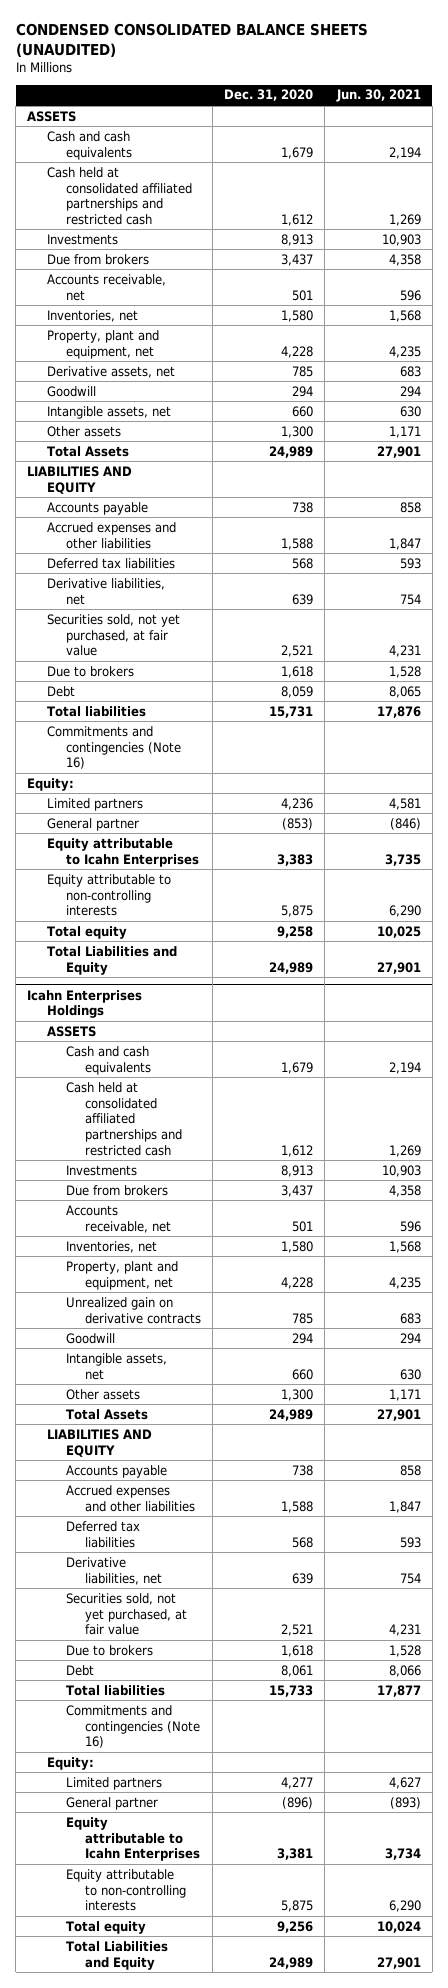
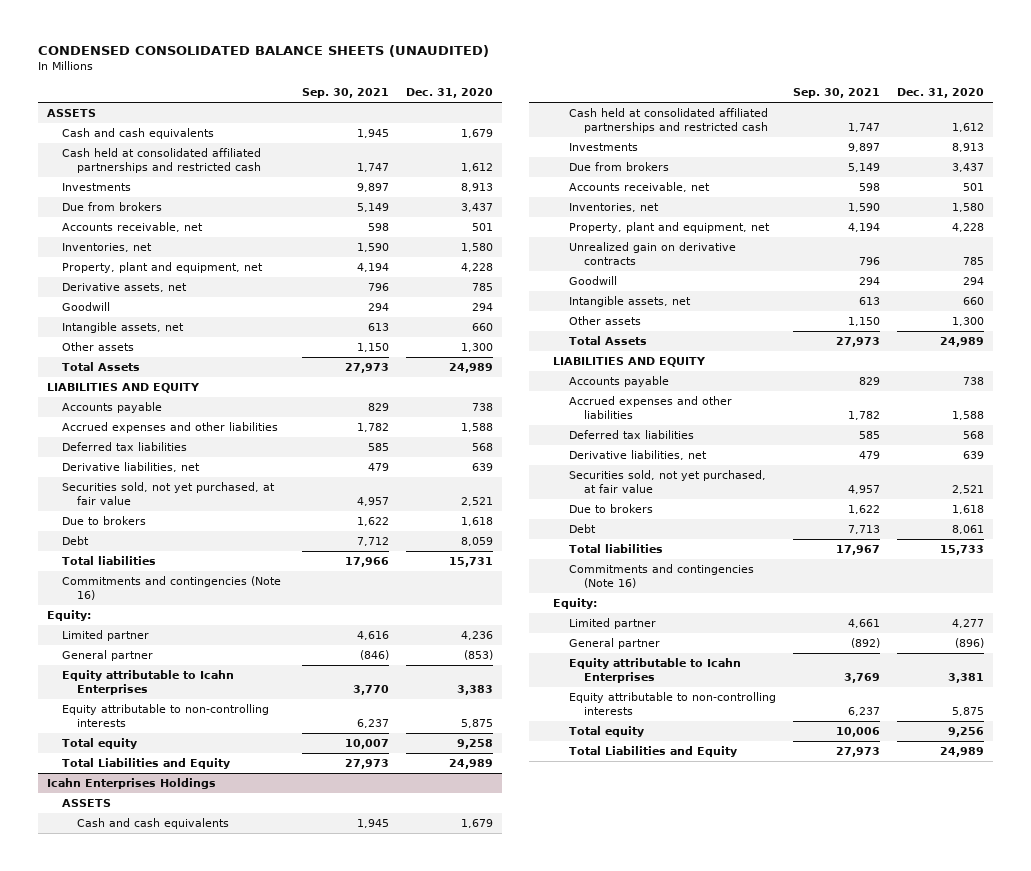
- | Dec. 31, 2020 | Jun. 30, 2021
+ | Sep. 30, 2021 | Dec. 31, 2020
- Limited partners | 4,236 | 4,581
+ Limited partner | 4,616 | 4,236
@ Icahn Enterprises Holdings
- Limited partners | 4,277 | 4,627
+ Limited partner | 4,661 | 4,277

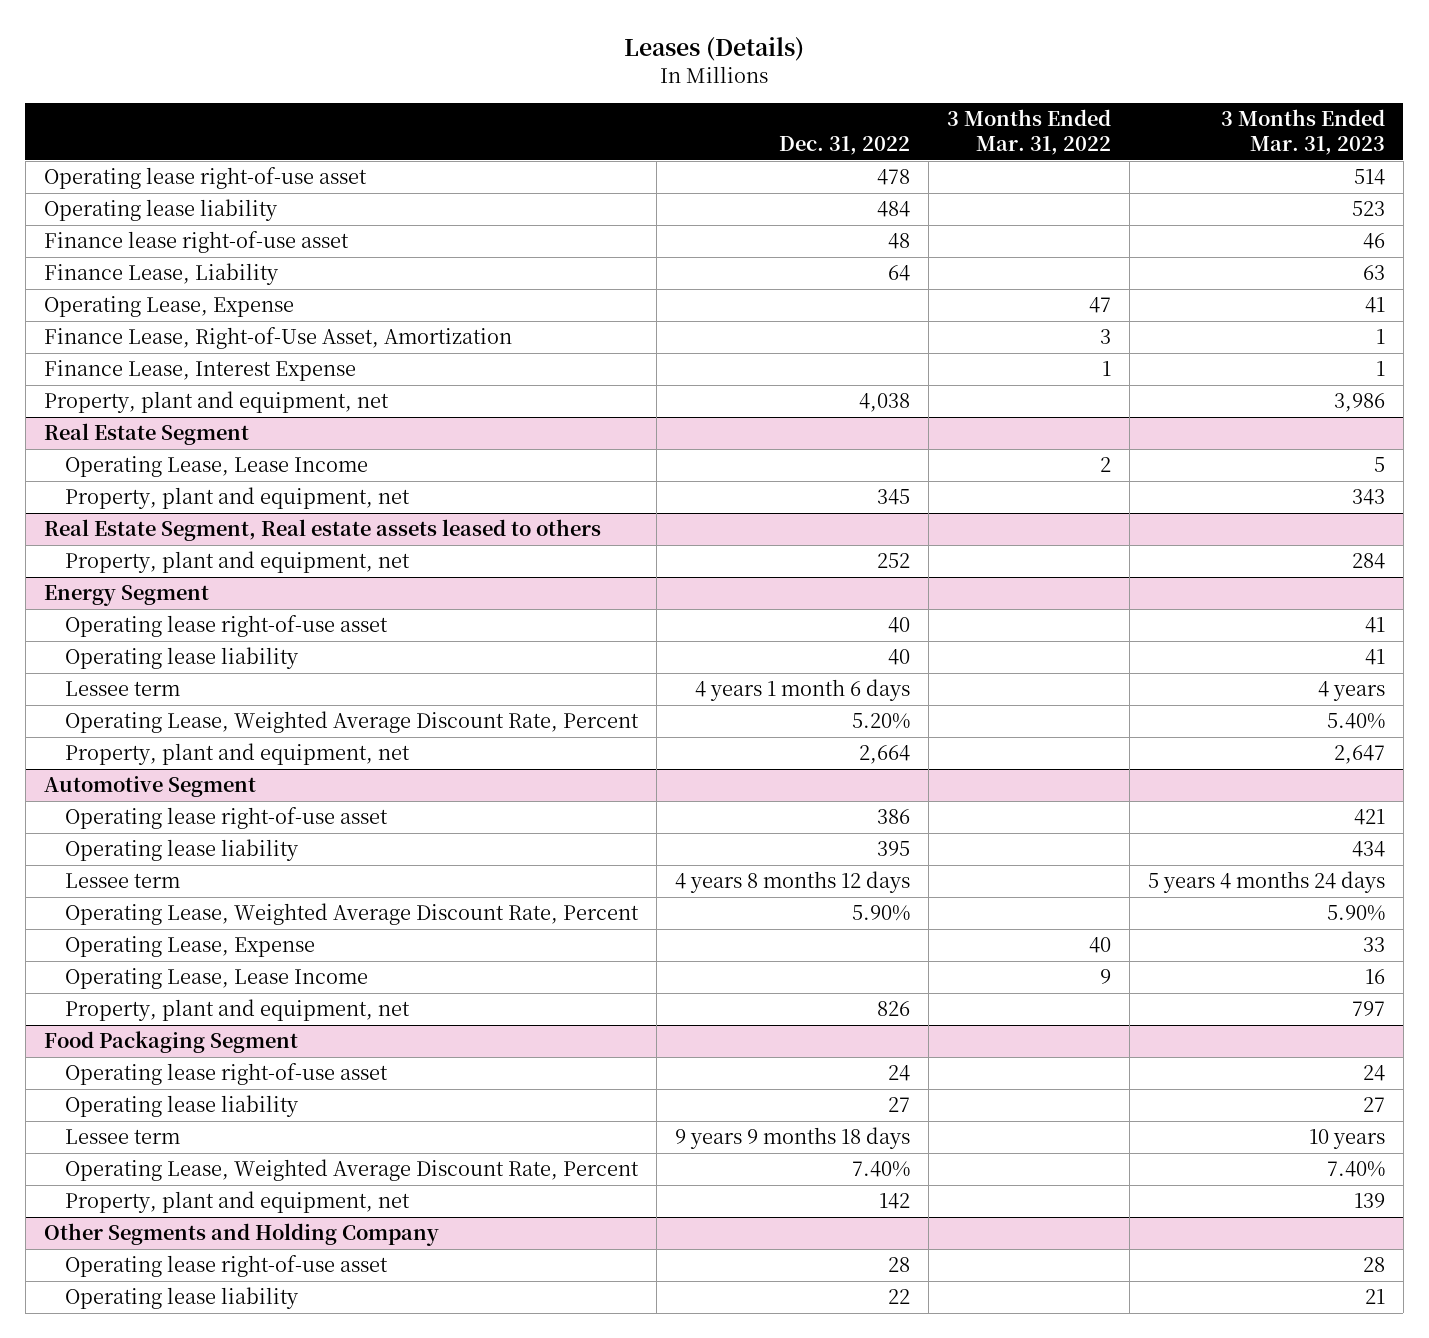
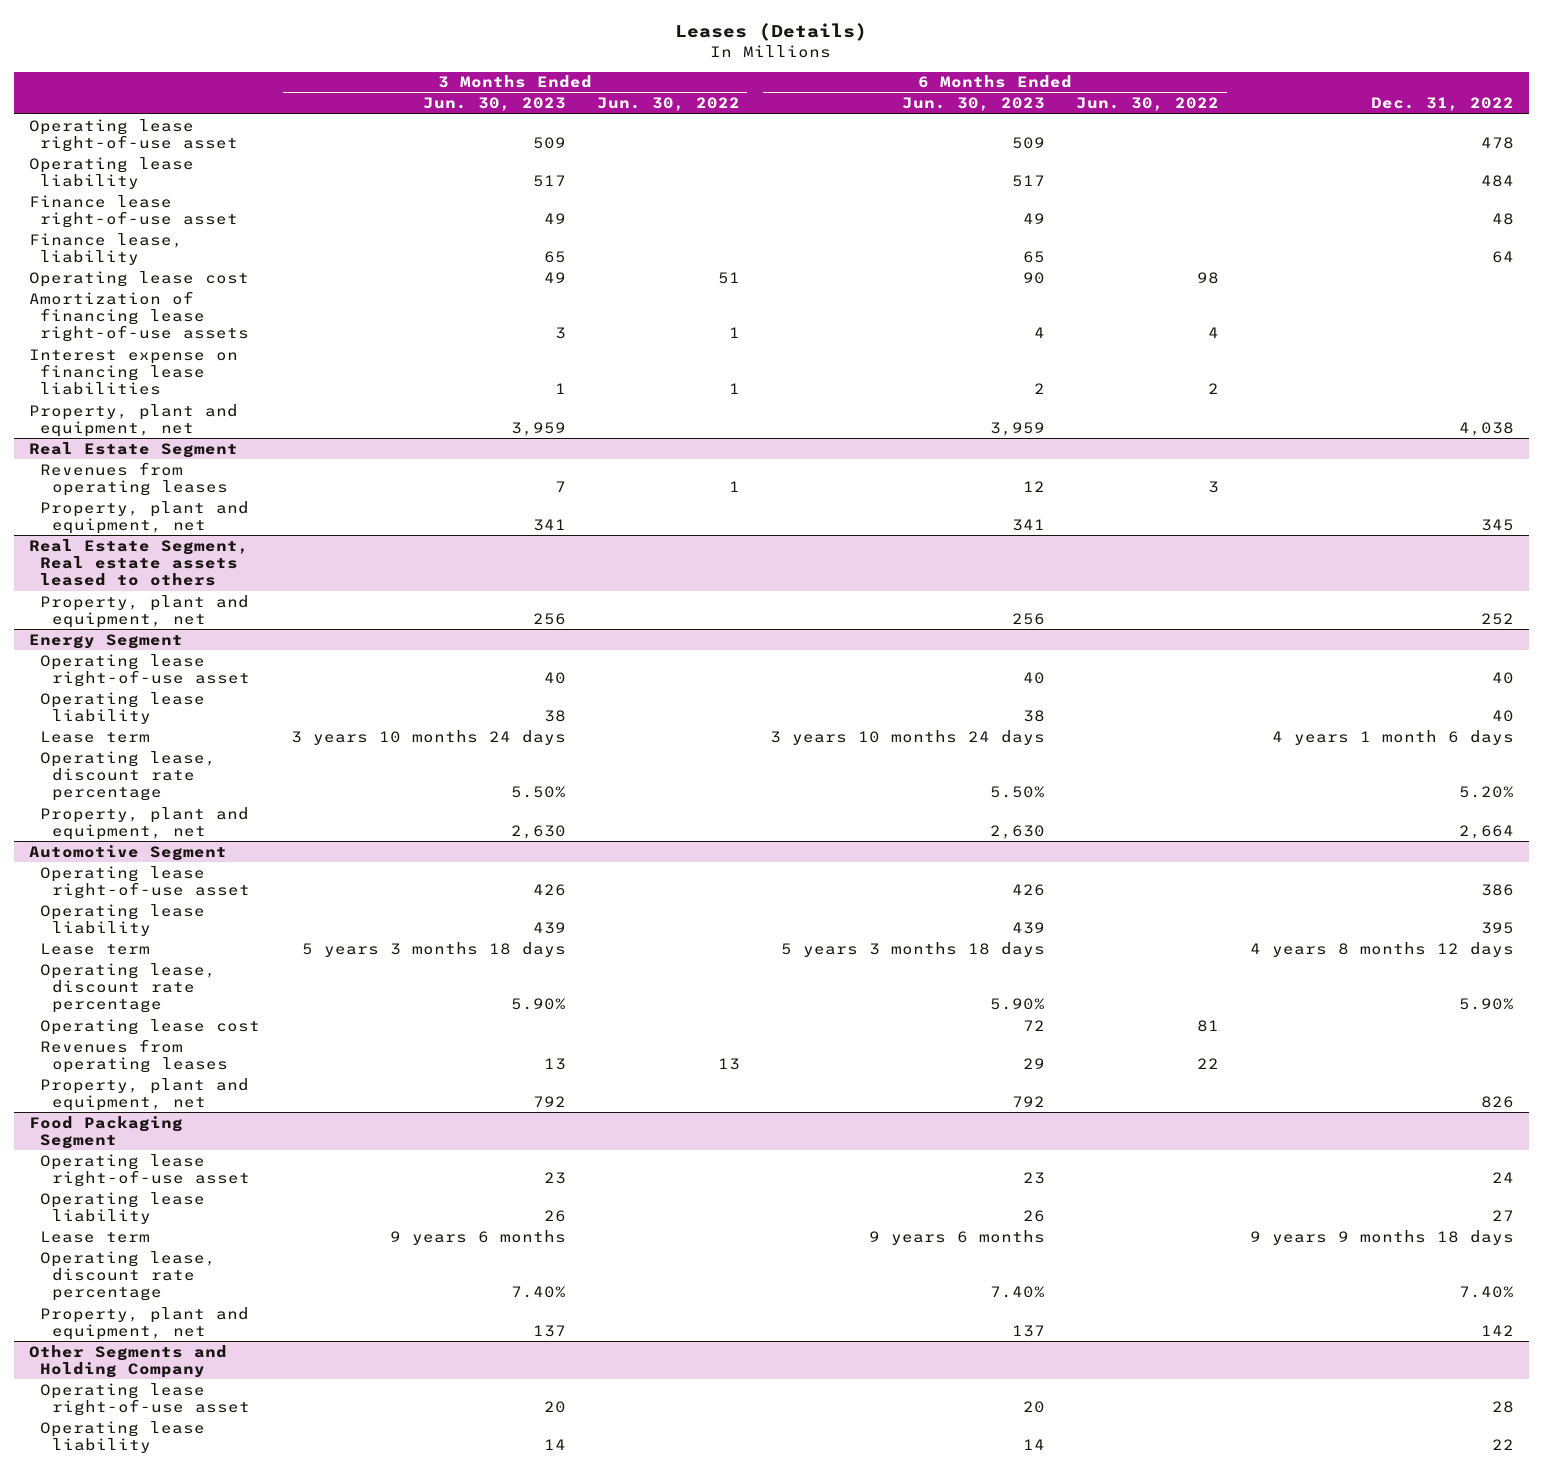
- | Dec. 31, 2022 | 3 Months Ended Mar. 31, 2022 | 3 Months Ended Mar. 31, 2023
+ | 3 Months Ended Jun. 30, 2023 | 3 Months Ended Jun. 30, 2022 | 6 Months Ended Jun. 30, 2023 | 6 Months Ended Jun. 30, 2022 | Dec. 31, 2022
- Finance Lease, Liability | 64 | | 63
- Operating Lease, Expense | | 47 | 41
- Finance Lease, Right-of-Use Asset, Amortization | | 3 | 1
- Finance Lease, Interest Expense | | 1 | 1
+ Finance lease, liability | 65 | | 65 | | 64
+ Operating lease cost | 49 | 51 | 90 | 98 |
+ Amortization of financing lease right-of-use assets | 3 | 1 | 4 | 4 |
+ Interest expense on financing lease liabilities | 1 | 1 | 2 | 2 |
@ Real Estate Segment
- Operating Lease, Lease Income | | 2 | 5
+ Revenues from operating leases | 7 | 1 | 12 | 3 |
@ Energy Segment
- Lessee term | 4 years 1 month 6 days | | 4 years
- Operating Lease, Weighted Average Discount Rate, Percent | 5.20% | | 5.40%
+ Lease term | 3 years 10 months 24 days | | 3 years 10 months 24 days | | 4 years 1 month 6 days
+ Operating lease, discount rate percentage | 5.50% | | 5.50% | | 5.20%
@ Automotive Segment
- Lessee term | 4 years 8 months 12 days | | 5 years 4 months 24 days
- Operating Lease, Weighted Average Discount Rate, Percent | 5.90% | | 5.90%
- Operating Lease, Expense | | 40 | 33
- Operating Lease, Lease Income | | 9 | 16
+ Lease term | 5 years 3 months 18 days | | 5 years 3 months 18 days | | 4 years 8 months 12 days
+ Operating lease, discount rate percentage | 5.90% | | 5.90% | | 5.90%
+ Operating lease cost | | | 72 | 81 |
+ Revenues from operating leases | 13 | 13 | 29 | 22 |
@ Food Packaging Segment
- Lessee term | 9 years 9 months 18 days | | 10 years
- Operating Lease, Weighted Average Discount Rate, Percent | 7.40% | | 7.40%
+ Lease term | 9 years 6 months | | 9 years 6 months | | 9 years 9 months 18 days
+ Operating lease, discount rate percentage | 7.40% | | 7.40% | | 7.40%

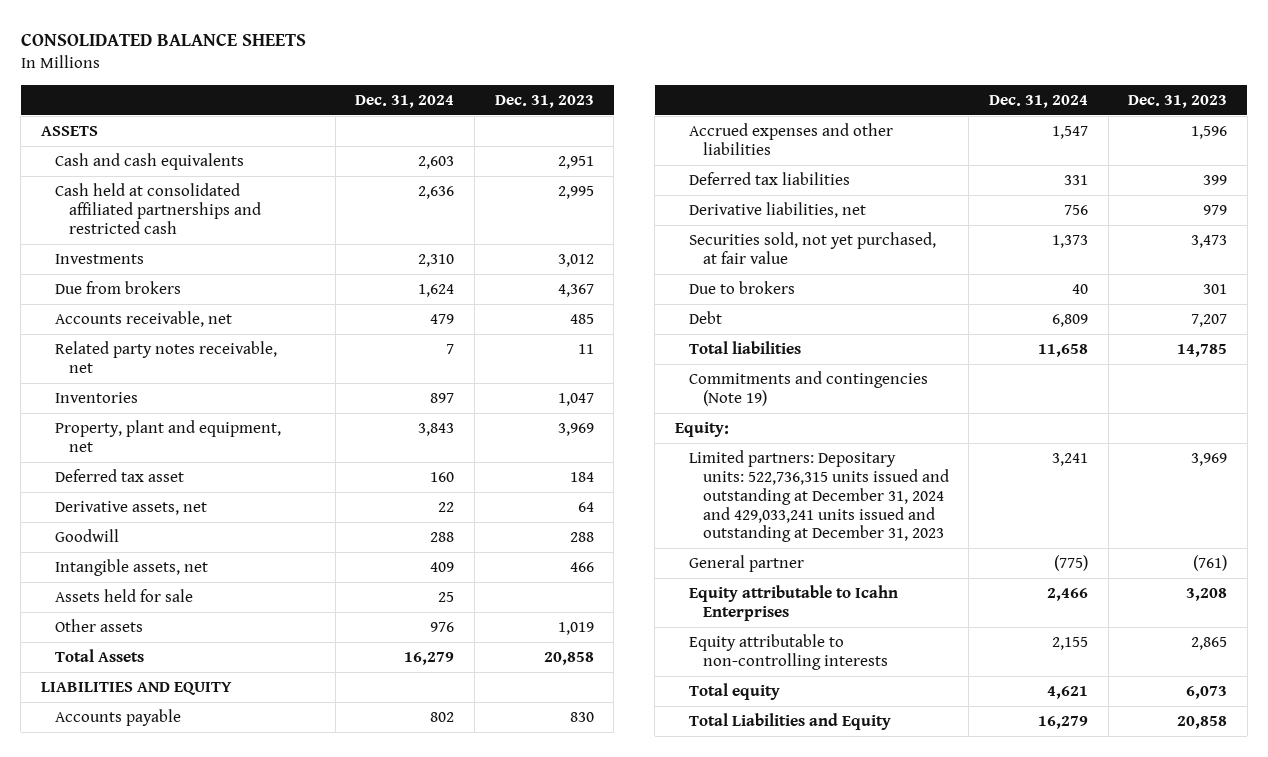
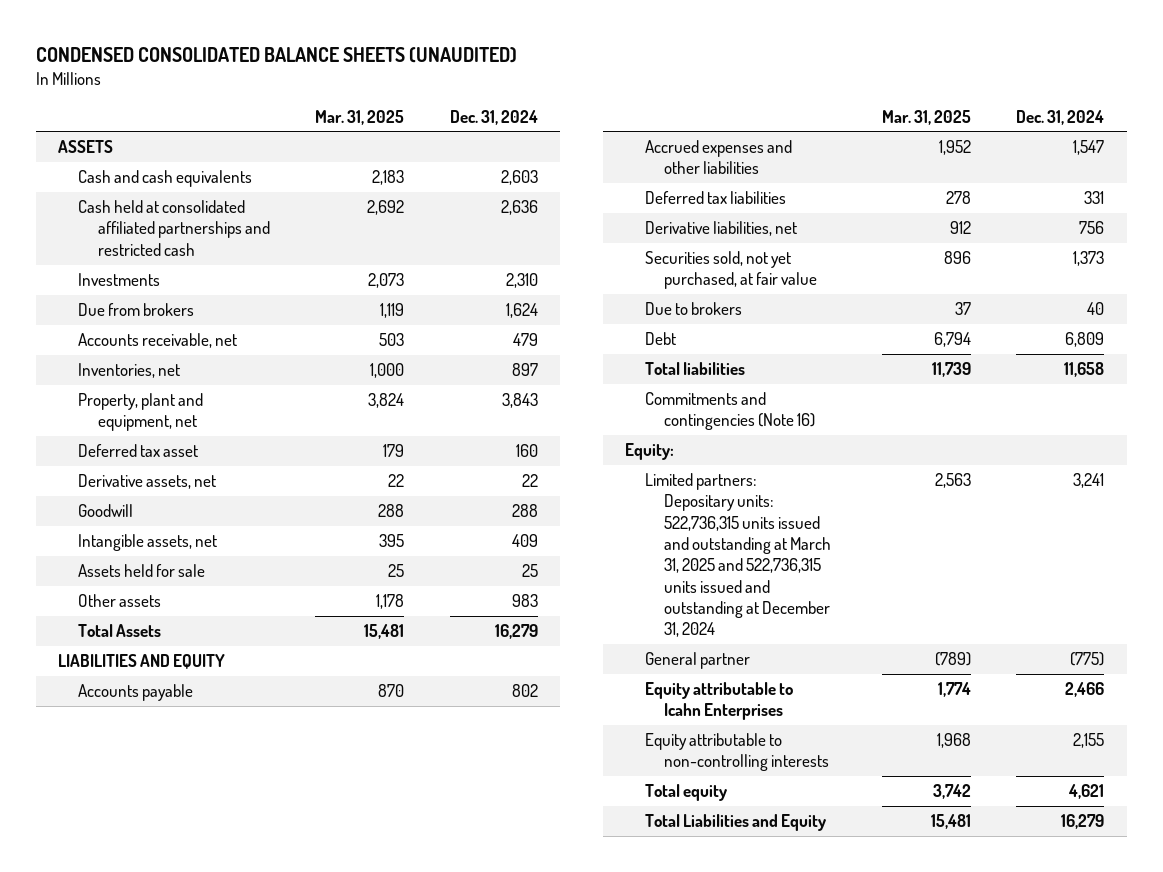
- CONSOLIDATED BALANCE SHEETS
+ CONDENSED CONSOLIDATED BALANCE SHEETS (UNAUDITED)
- | Dec. 31, 2024 | Dec. 31, 2023
+ | Mar. 31, 2025 | Dec. 31, 2024
- Related party notes receivable, net | 7 | 11
- Inventories | 897 | 1,047
+ Inventories, net | 1,000 | 897
- Other assets | 976 | 1,019
+ Other assets | 1,178 | 983
- Commitments and contingencies (Note 19)
+ Commitments and contingencies (Note 16)
- Limited partners: Depositary units: 522,736,315 units issued and outstanding at December 31, 2024 and 429,033,241 units issued and outstanding at December 31, 2023 | 3,241 | 3,969
+ Limited partners: Depositary units: 522,736,315 units issued and outstanding at March 31, 2025 and 522,736,315 units issued and outstanding at December 31, 2024 | 2,563 | 3,241

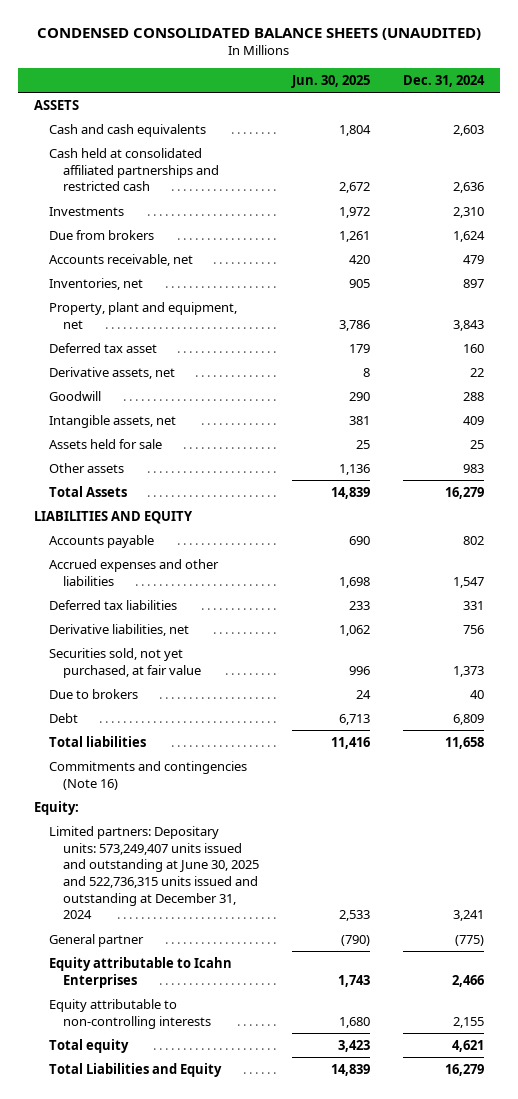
- | Mar. 31, 2025 | Dec. 31, 2024
+ | Jun. 30, 2025 | Dec. 31, 2024
- Limited partners: Depositary units: 522,736,315 units issued and outstanding at March 31, 2025 and 522,736,315 units issued and outstanding at December 31, 2024 | 2,563 | 3,241
+ Limited partners: Depositary units: 573,249,407 units issued and outstanding at June 30, 2025 and 522,736,315 units issued and outstanding at December 31, 2024 | 2,533 | 3,241

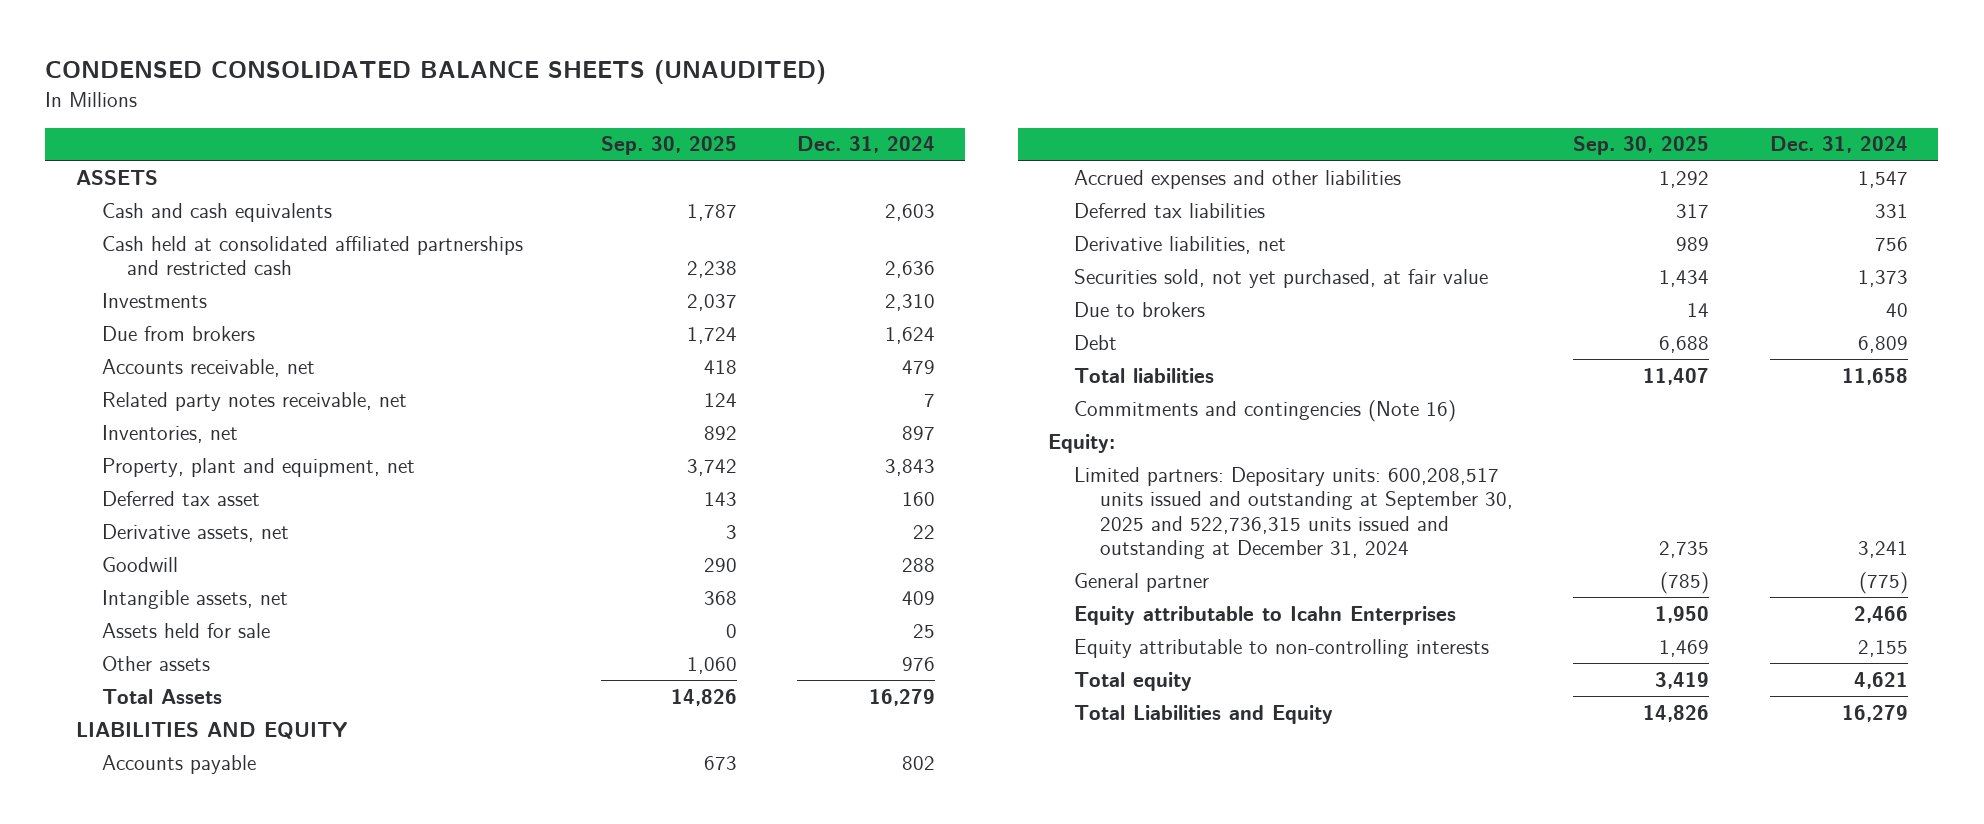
- | Jun. 30, 2025 | Dec. 31, 2024
+ | Sep. 30, 2025 | Dec. 31, 2024
+ Related party notes receivable, net | 124 | 7
- Other assets | 1,136 | 983
+ Other assets | 1,060 | 976
- Limited partners: Depositary units: 573,249,407 units issued and outstanding at June 30, 2025 and 522,736,315 units issued and outstanding at December 31, 2024 | 2,533 | 3,241
+ Limited partners: Depositary units: 600,208,517 units issued and outstanding at September 30, 2025 and 522,736,315 units issued and outstanding at December 31, 2024 | 2,735 | 3,241

